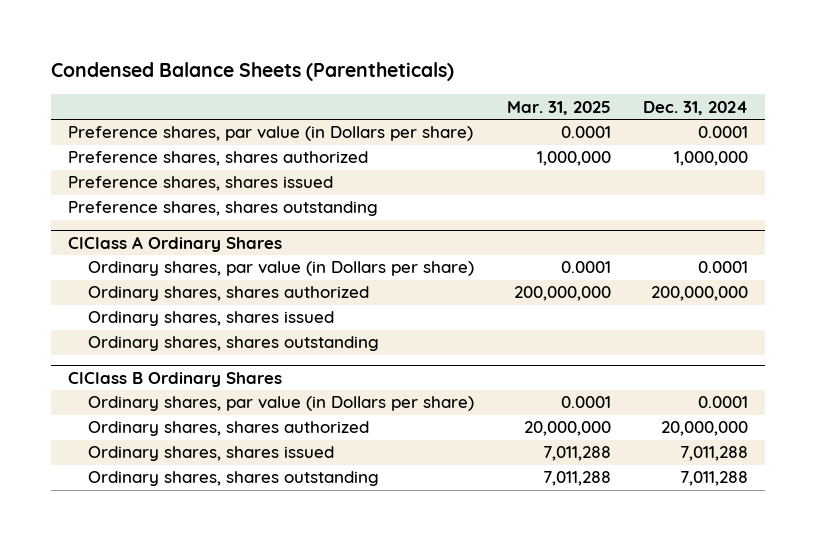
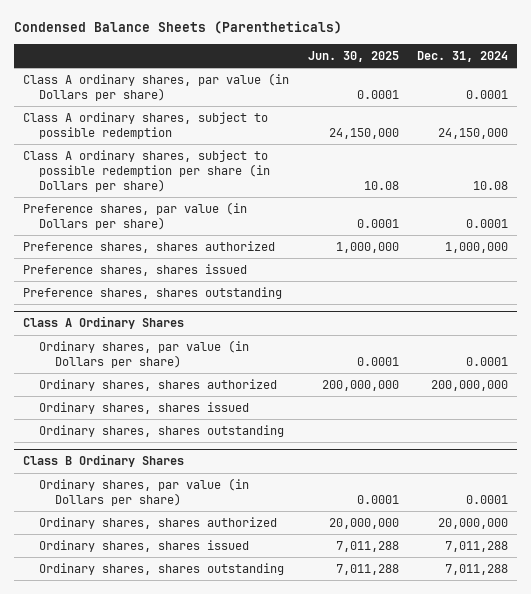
- | Mar. 31, 2025 | Dec. 31, 2024
+ | Jun. 30, 2025 | Dec. 31, 2024
+ Class A ordinary shares, par value (in Dollars per share) | 0.0001 | 0.0001
+ Class A ordinary shares, subject to possible redemption | 24,150,000 | 24,150,000
+ Class A ordinary shares, subject to possible redemption per share (in Dollars per share) | 10.08 | 10.08
- ClClass A Ordinary Shares
+ Class A Ordinary Shares
- ClClass B Ordinary Shares
+ Class B Ordinary Shares

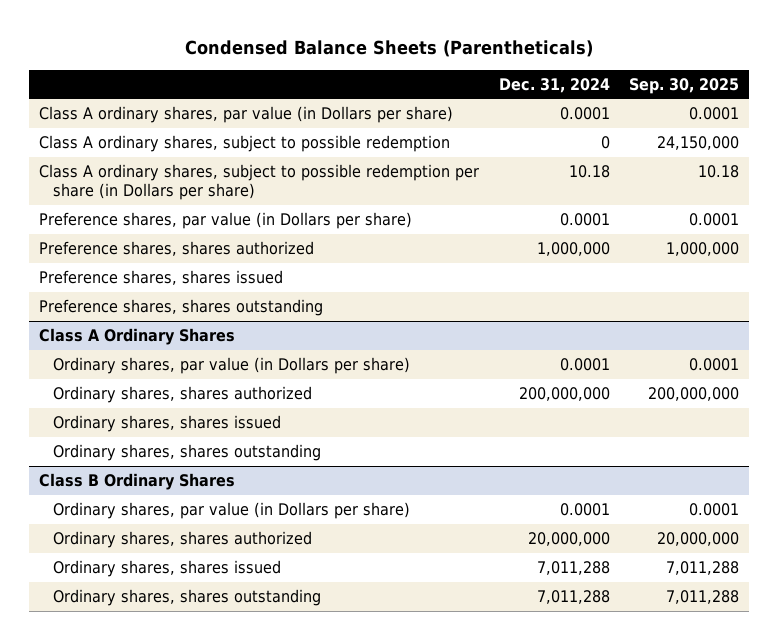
- | Jun. 30, 2025 | Dec. 31, 2024
+ | Dec. 31, 2024 | Sep. 30, 2025
- Class A ordinary shares, subject to possible redemption | 24,150,000 | 24,150,000
- Class A ordinary shares, subject to possible redemption per share (in Dollars per share) | 10.08 | 10.08
+ Class A ordinary shares, subject to possible redemption | 0 | 24,150,000
+ Class A ordinary shares, subject to possible redemption per share (in Dollars per share) | 10.18 | 10.18

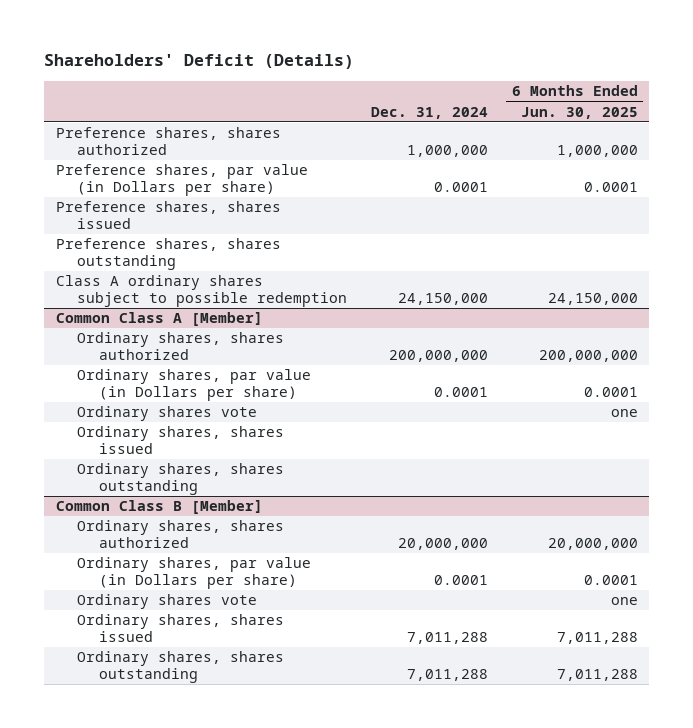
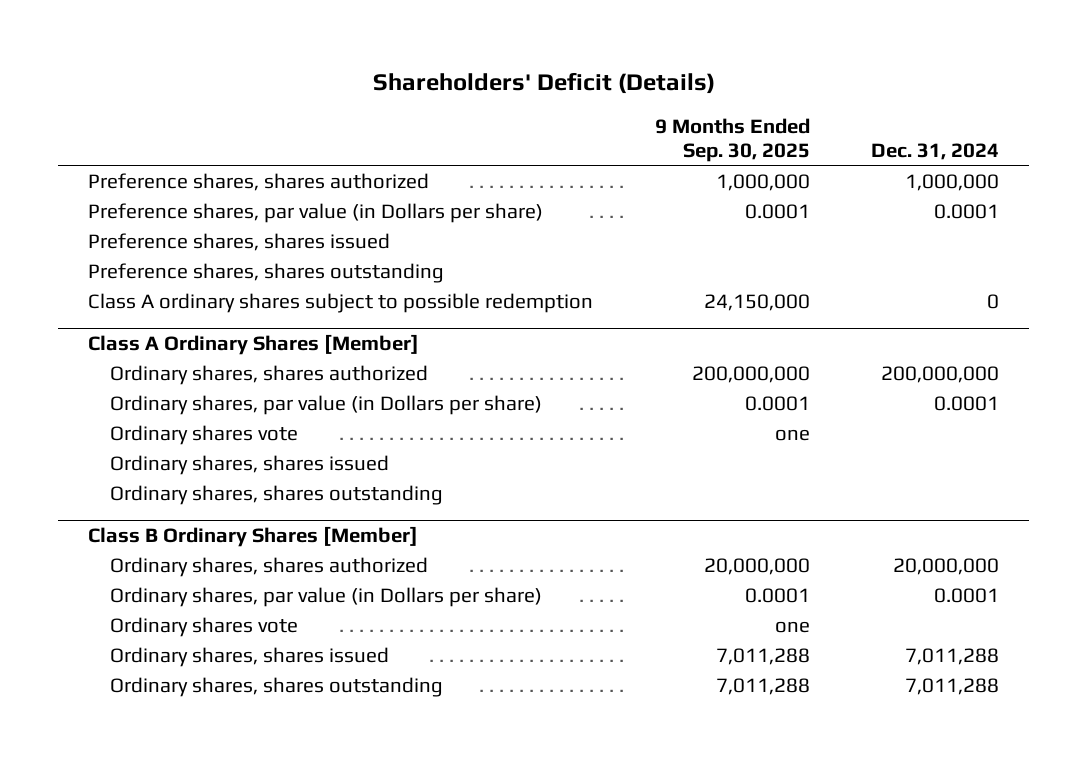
- | Dec. 31, 2024 | 6 Months Ended Jun. 30, 2025
+ | 9 Months Ended Sep. 30, 2025 | Dec. 31, 2024
- Class A ordinary shares subject to possible redemption | 24,150,000 | 24,150,000
- Common Class A [Member]
+ Class A ordinary shares subject to possible redemption | 24,150,000 | 0
+ Class A Ordinary Shares [Member]
- Common Class B [Member]
+ Class B Ordinary Shares [Member]

